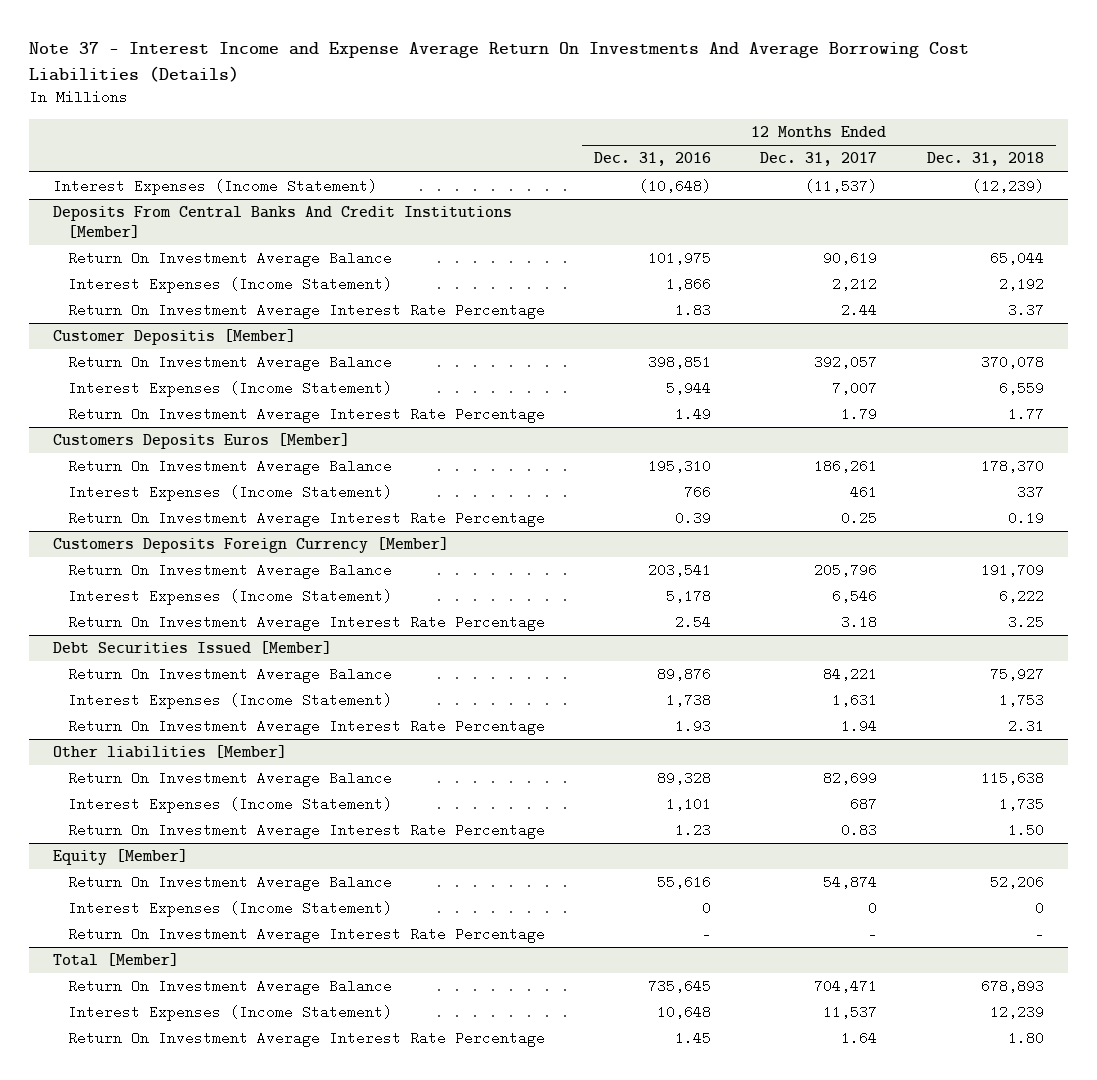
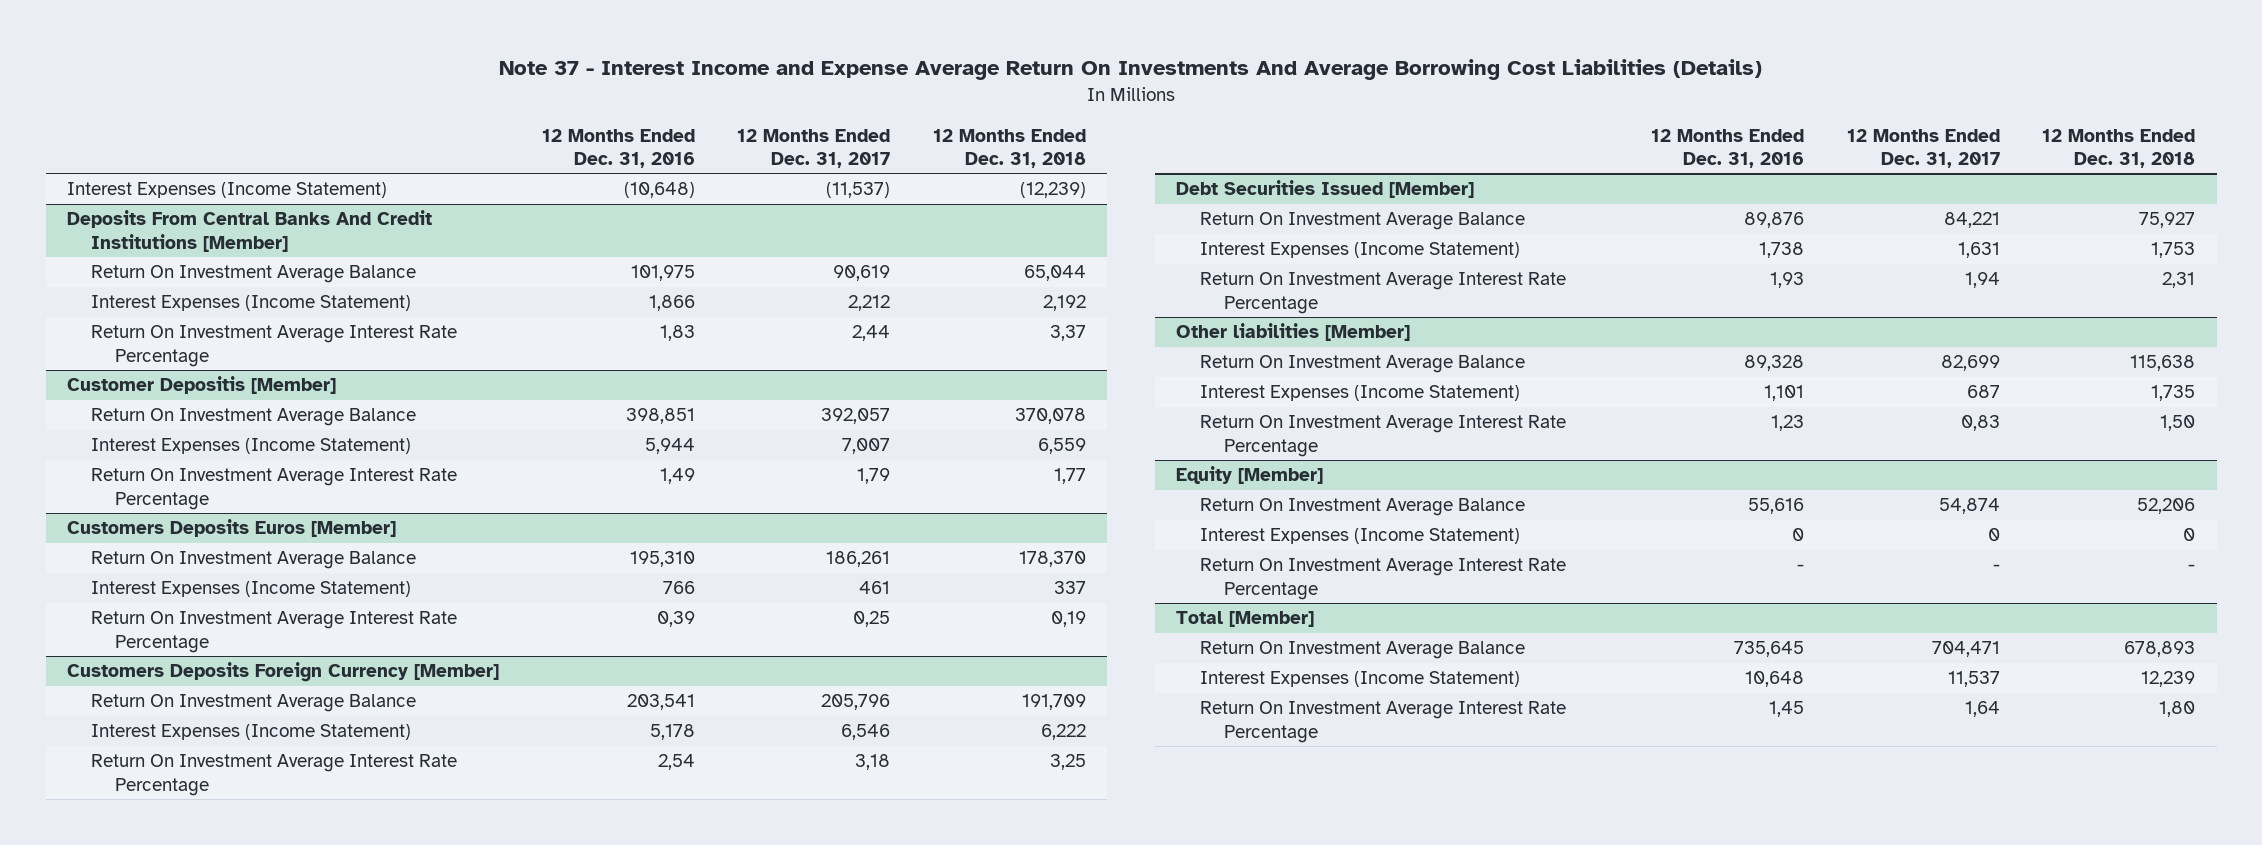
@ Deposits From Central Banks And Credit Institutions [Member]
- Return On Investment Average Interest Rate Percentage | 1.83 | 2.44 | 3.37
+ Return On Investment Average Interest Rate Percentage | 1,83 | 2,44 | 3,37
@ Customer Depositis [Member]
- Return On Investment Average Interest Rate Percentage | 1.49 | 1.79 | 1.77
+ Return On Investment Average Interest Rate Percentage | 1,49 | 1,79 | 1,77
@ Customers Deposits Euros [Member]
- Return On Investment Average Interest Rate Percentage | 0.39 | 0.25 | 0.19
+ Return On Investment Average Interest Rate Percentage | 0,39 | 0,25 | 0,19
@ Customers Deposits Foreign Currency [Member]
- Return On Investment Average Interest Rate Percentage | 2.54 | 3.18 | 3.25
+ Return On Investment Average Interest Rate Percentage | 2,54 | 3,18 | 3,25
@ Debt Securities Issued [Member]
- Return On Investment Average Interest Rate Percentage | 1.93 | 1.94 | 2.31
+ Return On Investment Average Interest Rate Percentage | 1,93 | 1,94 | 2,31
@ Other liabilities [Member]
- Return On Investment Average Interest Rate Percentage | 1.23 | 0.83 | 1.50
+ Return On Investment Average Interest Rate Percentage | 1,23 | 0,83 | 1,50
@ Total [Member]
- Return On Investment Average Interest Rate Percentage | 1.45 | 1.64 | 1.80
+ Return On Investment Average Interest Rate Percentage | 1,45 | 1,64 | 1,80

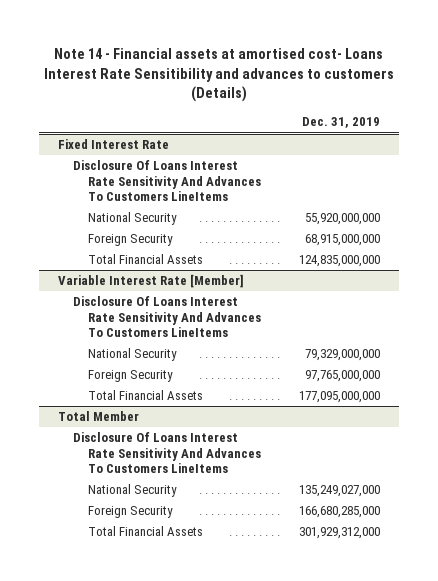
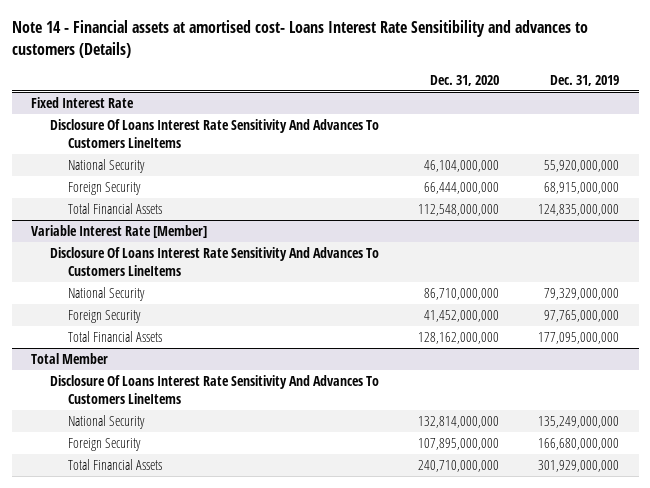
- | Dec. 31, 2019
+ | Dec. 31, 2020 | Dec. 31, 2019
@ Total Member
- National Security | 135,249,027,000
- Foreign Security | 166,680,285,000
- Total Financial Assets | 301,929,312,000
+ National Security | 132,814,000,000 | 135,249,000,000
+ Foreign Security | 107,895,000,000 | 166,680,000,000
+ Total Financial Assets | 240,710,000,000 | 301,929,000,000

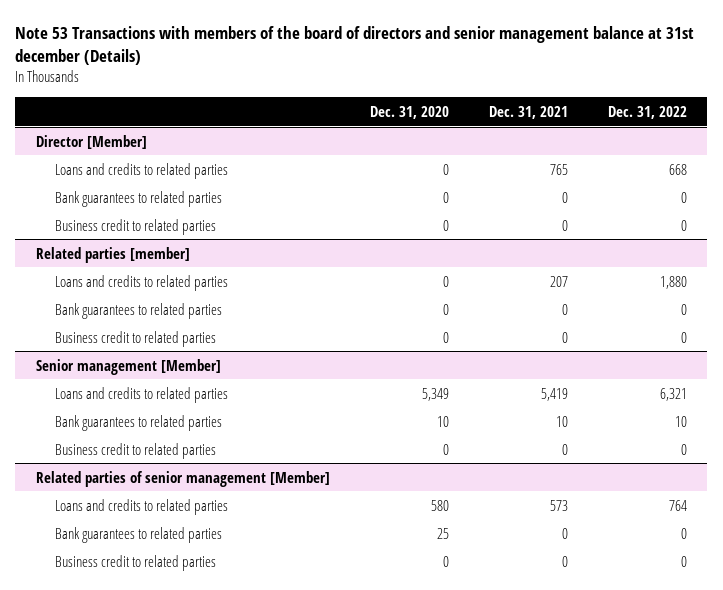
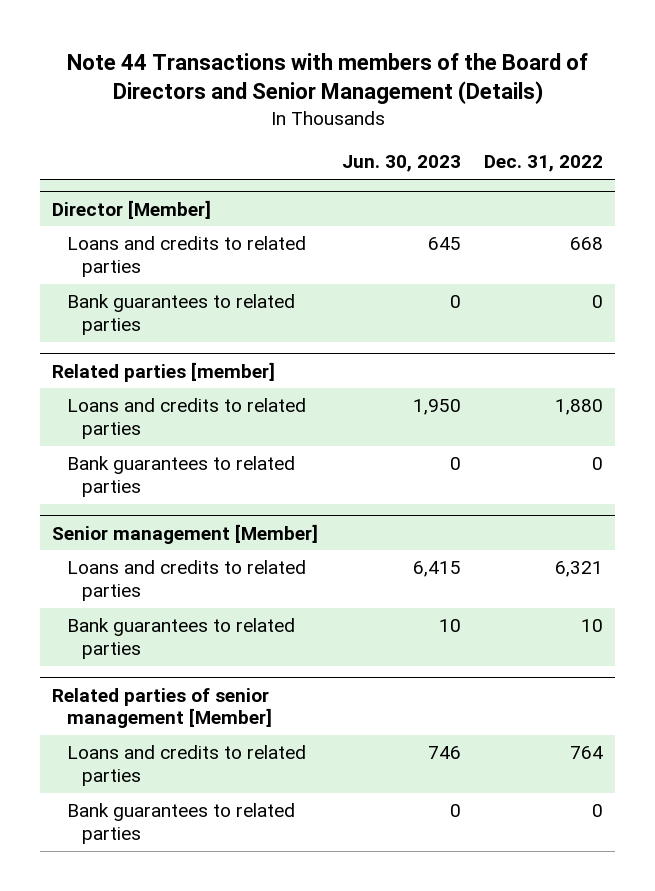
- Note 53 Transactions with members of the board of directors and senior management balance at 31st december (Details)
+ Note 44 Transactions with members of the Board of Directors and Senior Management (Details)
- | Dec. 31, 2020 | Dec. 31, 2021 | Dec. 31, 2022
+ | Jun. 30, 2023 | Dec. 31, 2022
@ Director [Member]
- Business credit to related parties | 0 | 0 | 0
@ Related parties [member]
- Business credit to related parties | 0 | 0 | 0
@ Senior management [Member]
- Business credit to related parties | 0 | 0 | 0
@ Related parties of senior management [Member]
- Business credit to related parties | 0 | 0 | 0

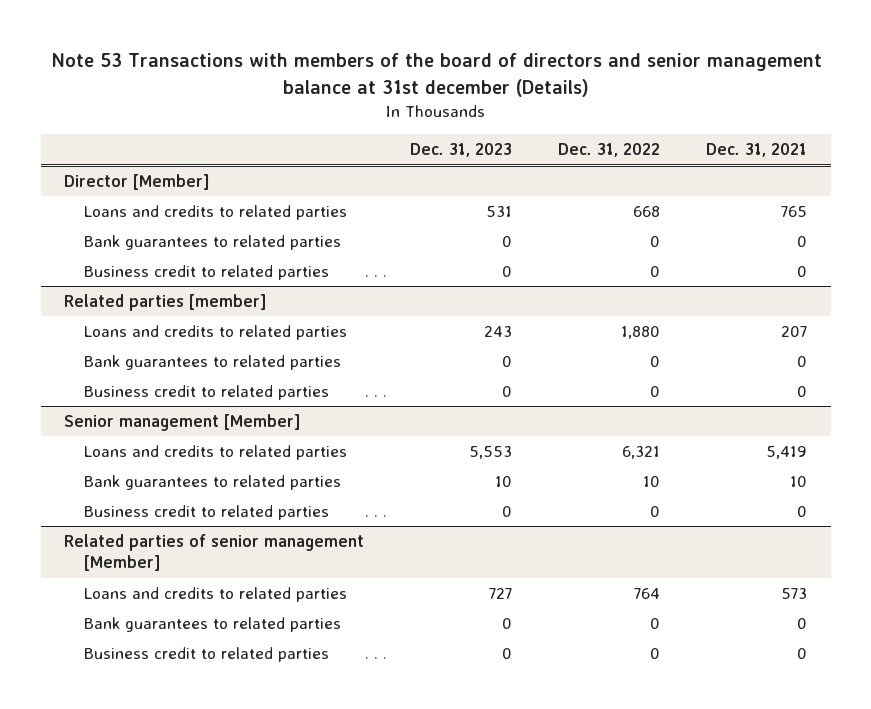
- Note 44 Transactions with members of the Board of Directors and Senior Management (Details)
+ Note 53 Transactions with members of the board of directors and senior management balance at 31st december (Details)
- | Jun. 30, 2023 | Dec. 31, 2022
+ | Dec. 31, 2023 | Dec. 31, 2022 | Dec. 31, 2021
@ Director [Member]
+ Business credit to related parties | 0 | 0 | 0
@ Related parties [member]
+ Business credit to related parties | 0 | 0 | 0
@ Senior management [Member]
+ Business credit to related parties | 0 | 0 | 0
@ Related parties of senior management [Member]
+ Business credit to related parties | 0 | 0 | 0

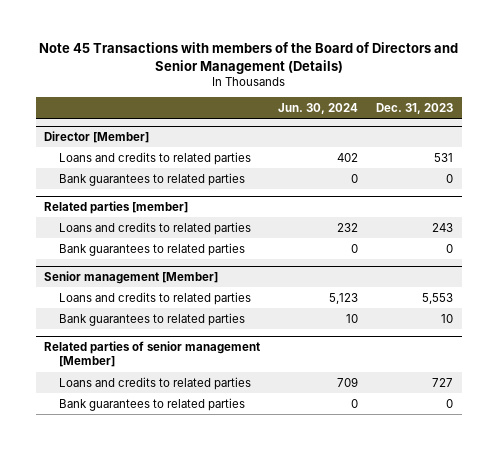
- Note 53 Transactions with members of the board of directors and senior management balance at 31st december (Details)
+ Note 45 Transactions with members of the Board of Directors and Senior Management (Details)
- | Dec. 31, 2023 | Dec. 31, 2022 | Dec. 31, 2021
+ | Jun. 30, 2024 | Dec. 31, 2023
@ Director [Member]
- Business credit to related parties | 0 | 0 | 0
@ Related parties [member]
- Business credit to related parties | 0 | 0 | 0
@ Senior management [Member]
- Business credit to related parties | 0 | 0 | 0
@ Related parties of senior management [Member]
- Business credit to related parties | 0 | 0 | 0

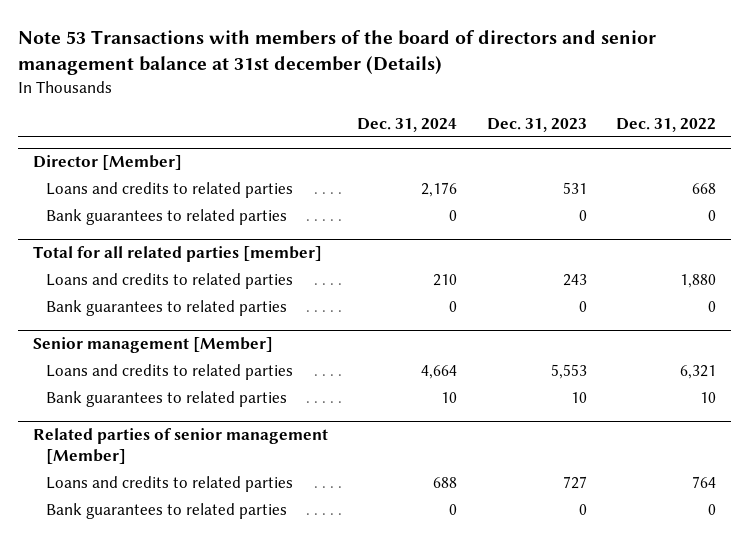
- Note 45 Transactions with members of the Board of Directors and Senior Management (Details)
+ Note 53 Transactions with members of the board of directors and senior management balance at 31st december (Details)
- | Jun. 30, 2024 | Dec. 31, 2023
+ | Dec. 31, 2024 | Dec. 31, 2023 | Dec. 31, 2022
- Related parties [member]
+ Total for all related parties [member]

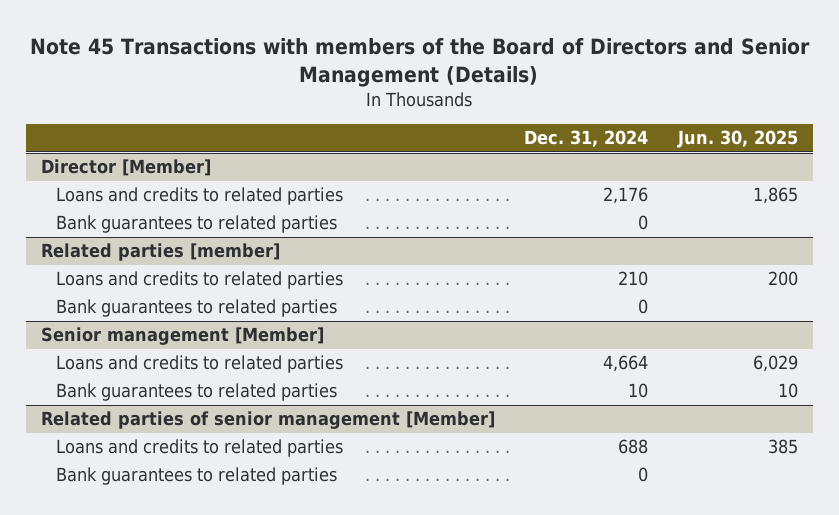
- Note 53 Transactions with members of the board of directors and senior management balance at 31st december (Details)
+ Note 45 Transactions with members of the Board of Directors and Senior Management (Details)
- | Dec. 31, 2024 | Dec. 31, 2023 | Dec. 31, 2022
+ | Dec. 31, 2024 | Jun. 30, 2025
- Total for all related parties [member]
+ Related parties [member]

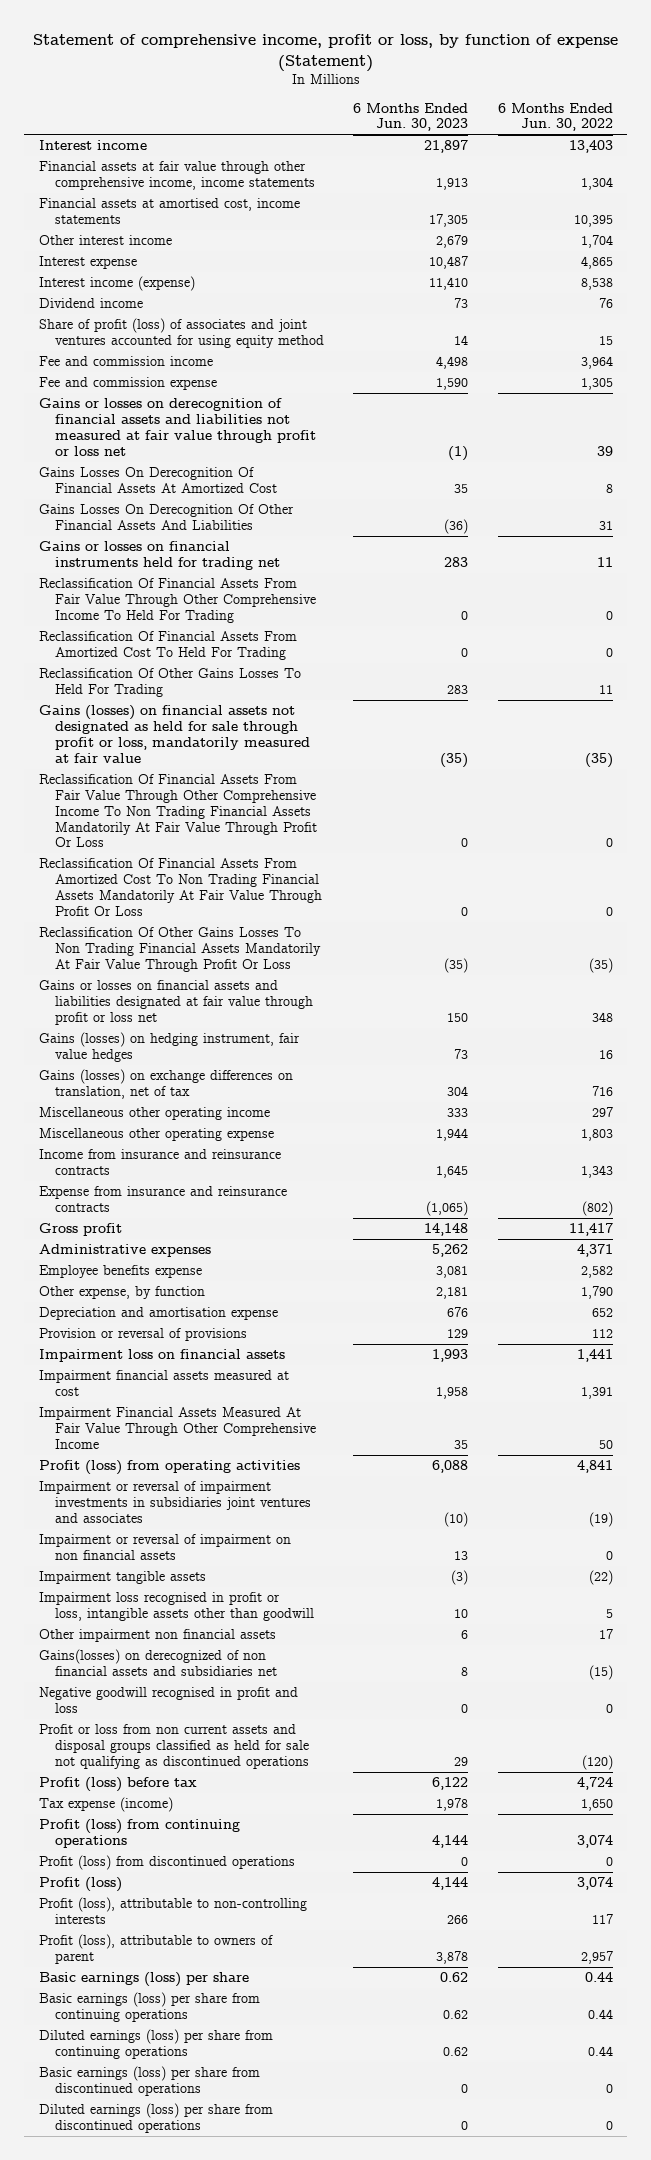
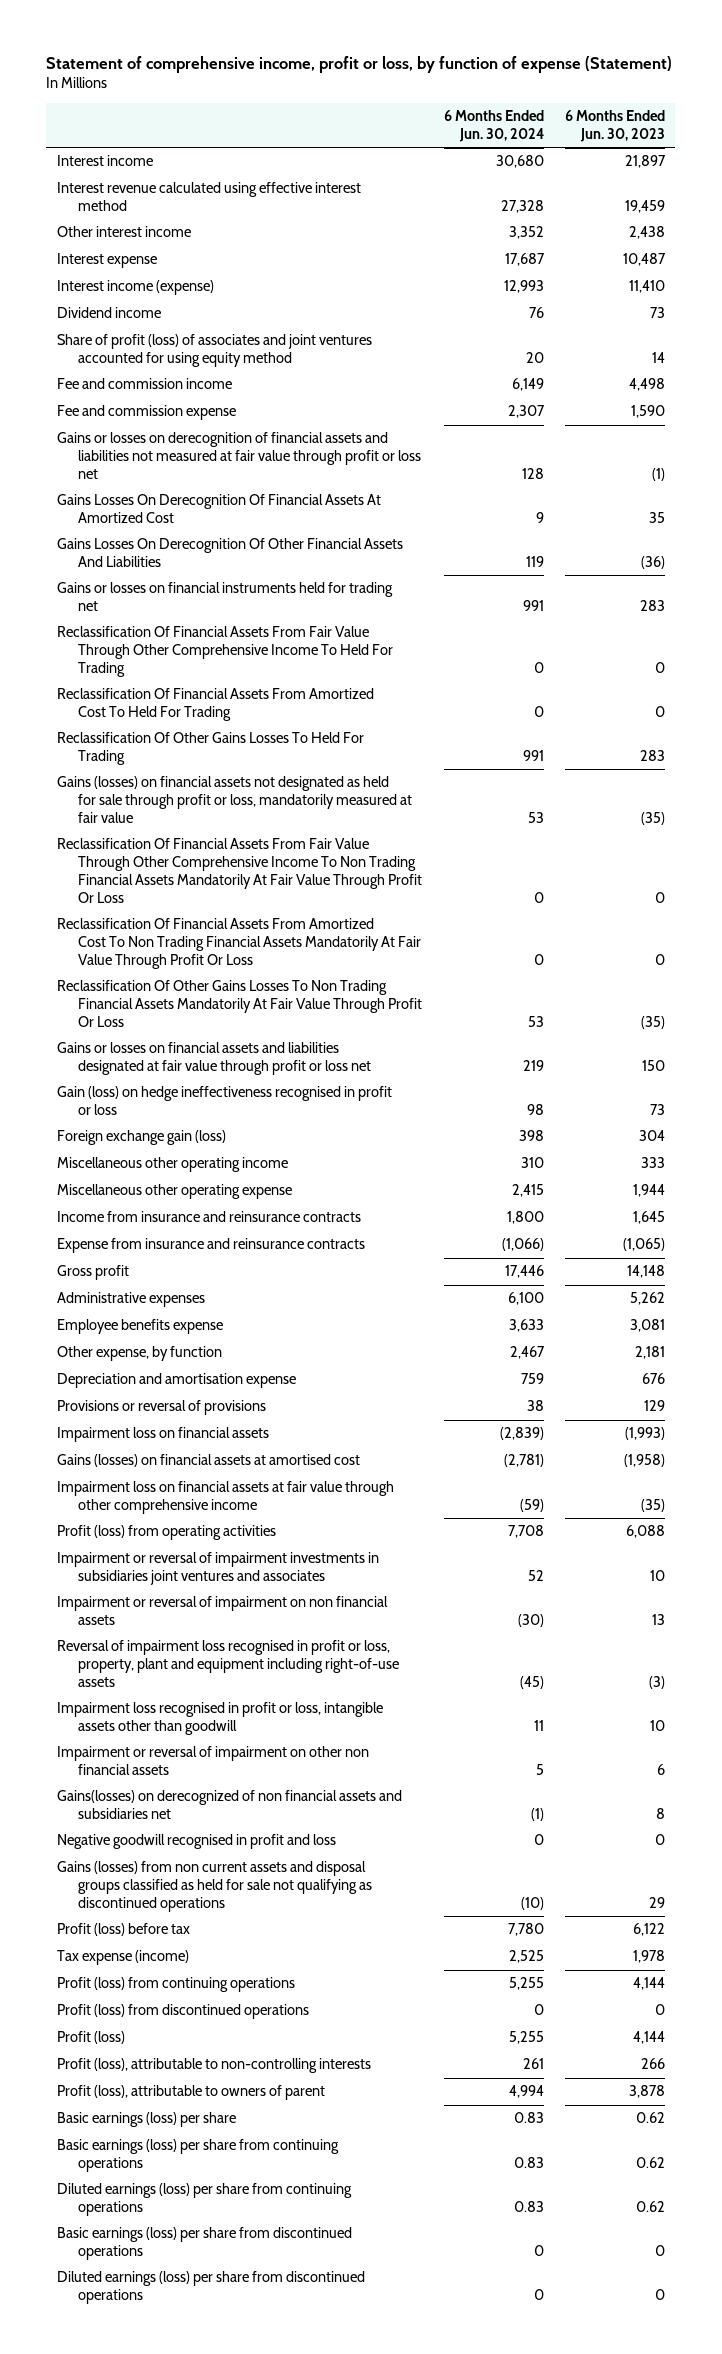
- | 6 Months Ended Jun. 30, 2023 | 6 Months Ended Jun. 30, 2022
+ | 6 Months Ended Jun. 30, 2024 | 6 Months Ended Jun. 30, 2023
- Financial assets at fair value through other comprehensive income, income statements | 1,913 | 1,304
- Financial assets at amortised cost, income statements | 17,305 | 10,395
- Other interest income | 2,679 | 1,704
+ Interest revenue calculated using effective interest method | 27,328 | 19,459
+ Other interest income | 3,352 | 2,438
- Gains (losses) on hedging instrument, fair value hedges | 73 | 16
- Gains (losses) on exchange differences on translation, net of tax | 304 | 716
+ Gain (loss) on hedge ineffectiveness recognised in profit or loss | 98 | 73
+ Foreign exchange gain (loss) | 398 | 304
- Provision or reversal of provisions | 129 | 112
- Impairment loss on financial assets | 1,993 | 1,441
- Impairment financial assets measured at cost | 1,958 | 1,391
- Impairment Financial Assets Measured At Fair Value Through Other Comprehensive Income | 35 | 50
+ Provisions or reversal of provisions | 38 | 129
+ Impairment loss on financial assets | (2,839) | (1,993)
+ Gains (losses) on financial assets at amortised cost | (2,781) | (1,958)
+ Impairment loss on financial assets at fair value through other comprehensive income | (59) | (35)
- Impairment or reversal of impairment investments in subsidiaries joint ventures and associates | (10) | (19)
+ Impairment or reversal of impairment investments in subsidiaries joint ventures and associates | 52 | 10
- Impairment tangible assets | (3) | (22)
+ Reversal of impairment loss recognised in profit or loss, property, plant and equipment including right-of-use assets | (45) | (3)
- Other impairment non financial assets | 6 | 17
+ Impairment or reversal of impairment on other non financial assets | 5 | 6
- Profit or loss from non current assets and disposal groups classified as held for sale not qualifying as discontinued operations | 29 | (120)
+ Gains (losses) from non current assets and disposal groups classified as held for sale not qualifying as discontinued operations | (10) | 29

